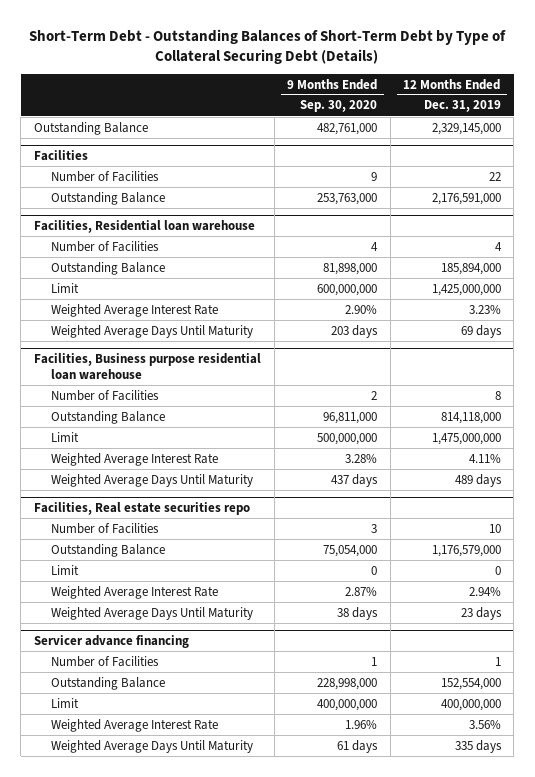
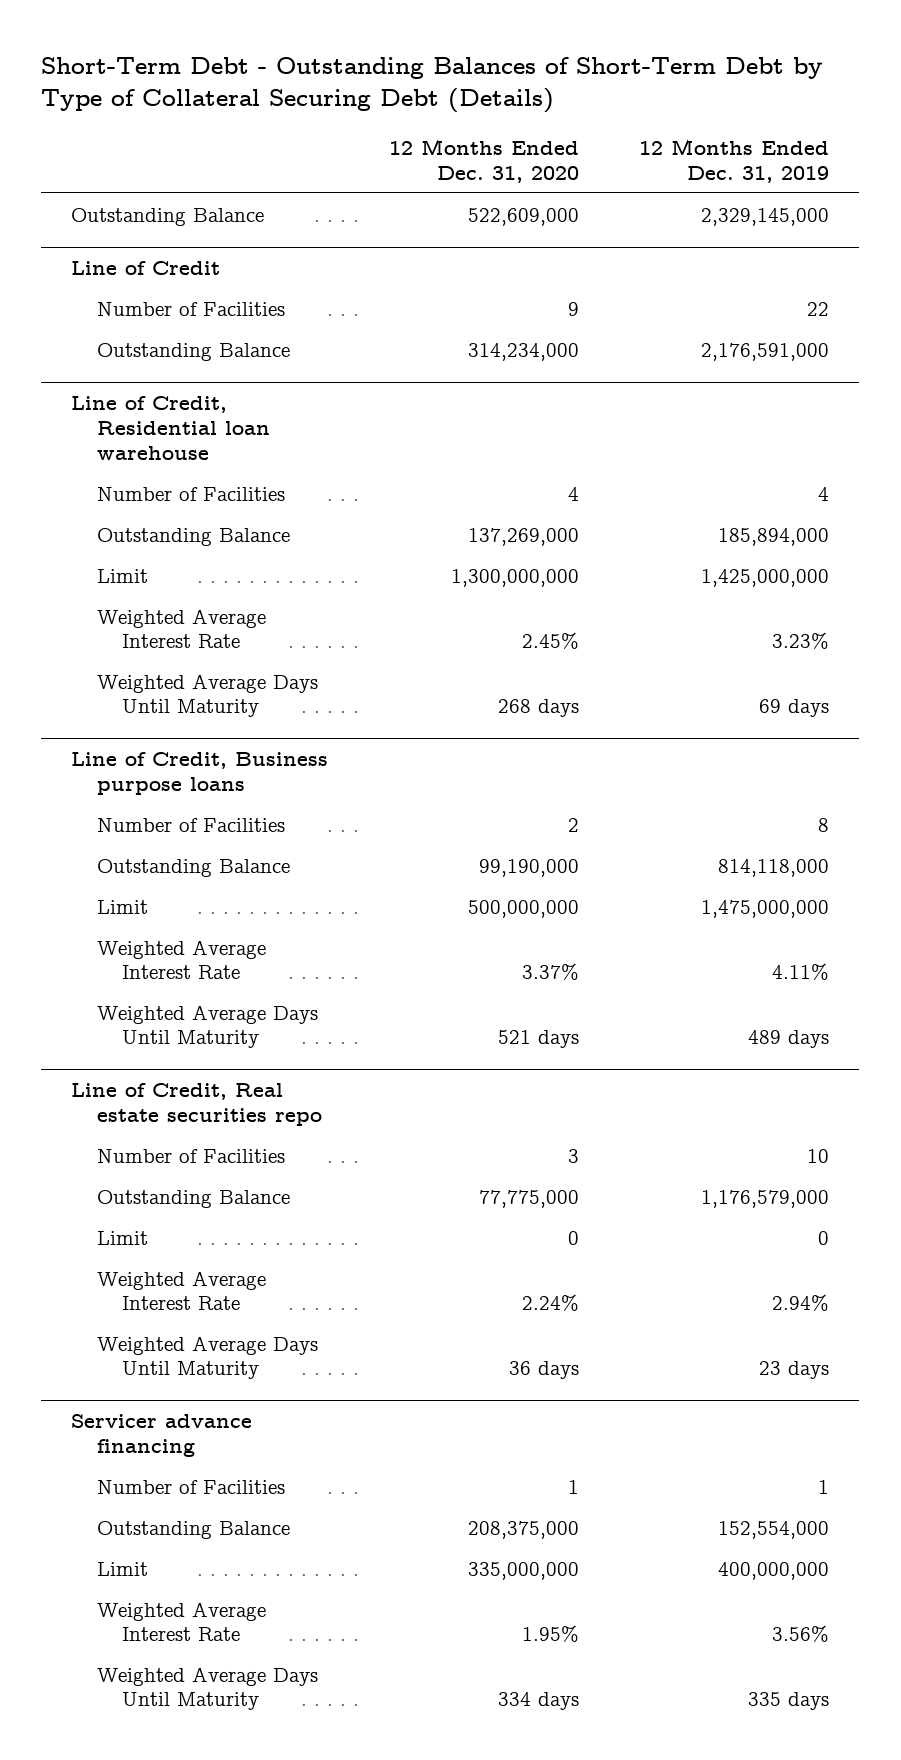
- | 9 Months Ended Sep. 30, 2020 | 12 Months Ended Dec. 31, 2019
+ | 12 Months Ended Dec. 31, 2020 | 12 Months Ended Dec. 31, 2019
- Facilities
+ Line of Credit
- Facilities, Residential loan warehouse
+ Line of Credit, Residential loan warehouse
- Facilities, Business purpose residential loan warehouse
+ Line of Credit, Business purpose loans
- Facilities, Real estate securities repo
+ Line of Credit, Real estate securities repo

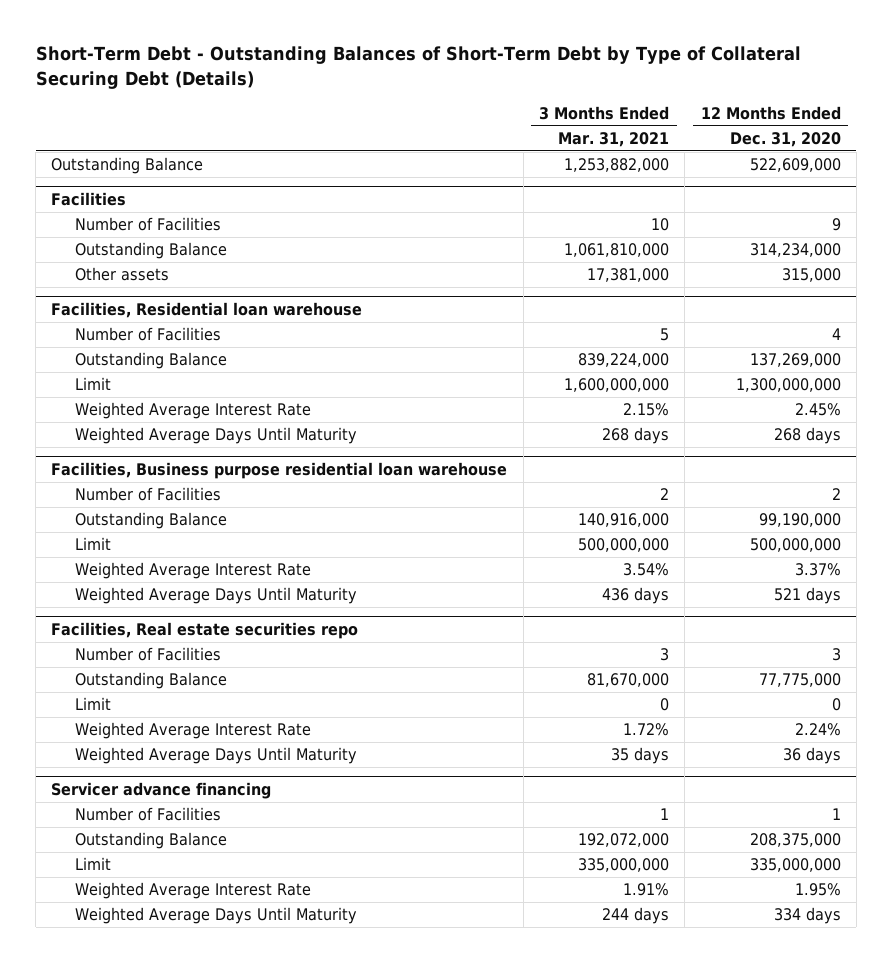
- | 12 Months Ended Dec. 31, 2020 | 12 Months Ended Dec. 31, 2019
+ | 3 Months Ended Mar. 31, 2021 | 12 Months Ended Dec. 31, 2020
- Line of Credit
+ Facilities
- Line of Credit, Residential loan warehouse
+ Other assets | 17,381,000 | 315,000
+ Facilities, Residential loan warehouse
- Line of Credit, Business purpose loans
+ Facilities, Business purpose residential loan warehouse
- Line of Credit, Real estate securities repo
+ Facilities, Real estate securities repo

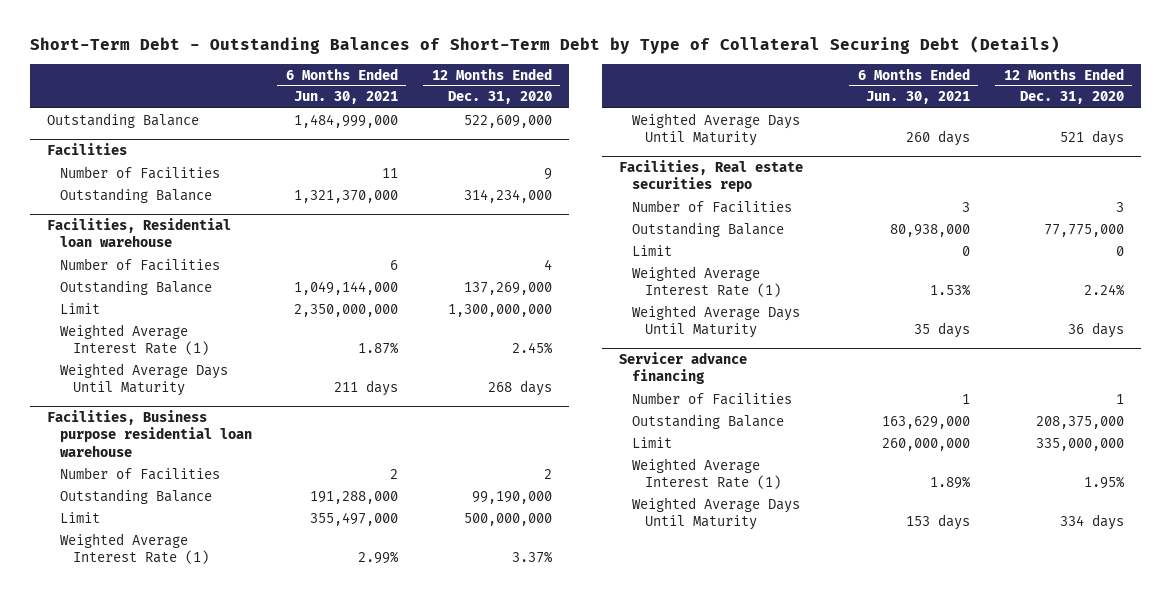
- | 3 Months Ended Mar. 31, 2021 | 12 Months Ended Dec. 31, 2020
+ | 6 Months Ended Jun. 30, 2021 | 12 Months Ended Dec. 31, 2020
@ Facilities
- Other assets | 17,381,000 | 315,000
@ Facilities, Residential loan warehouse
- Weighted Average Interest Rate | 2.15% | 2.45%
+ Weighted Average Interest Rate (1) | 1.87% | 2.45%
@ Facilities, Business purpose residential loan warehouse
- Weighted Average Interest Rate | 3.54% | 3.37%
+ Weighted Average Interest Rate (1) | 2.99% | 3.37%
@ Facilities, Real estate securities repo
- Weighted Average Interest Rate | 1.72% | 2.24%
+ Weighted Average Interest Rate (1) | 1.53% | 2.24%
@ Servicer advance financing
- Weighted Average Interest Rate | 1.91% | 1.95%
+ Weighted Average Interest Rate (1) | 1.89% | 1.95%

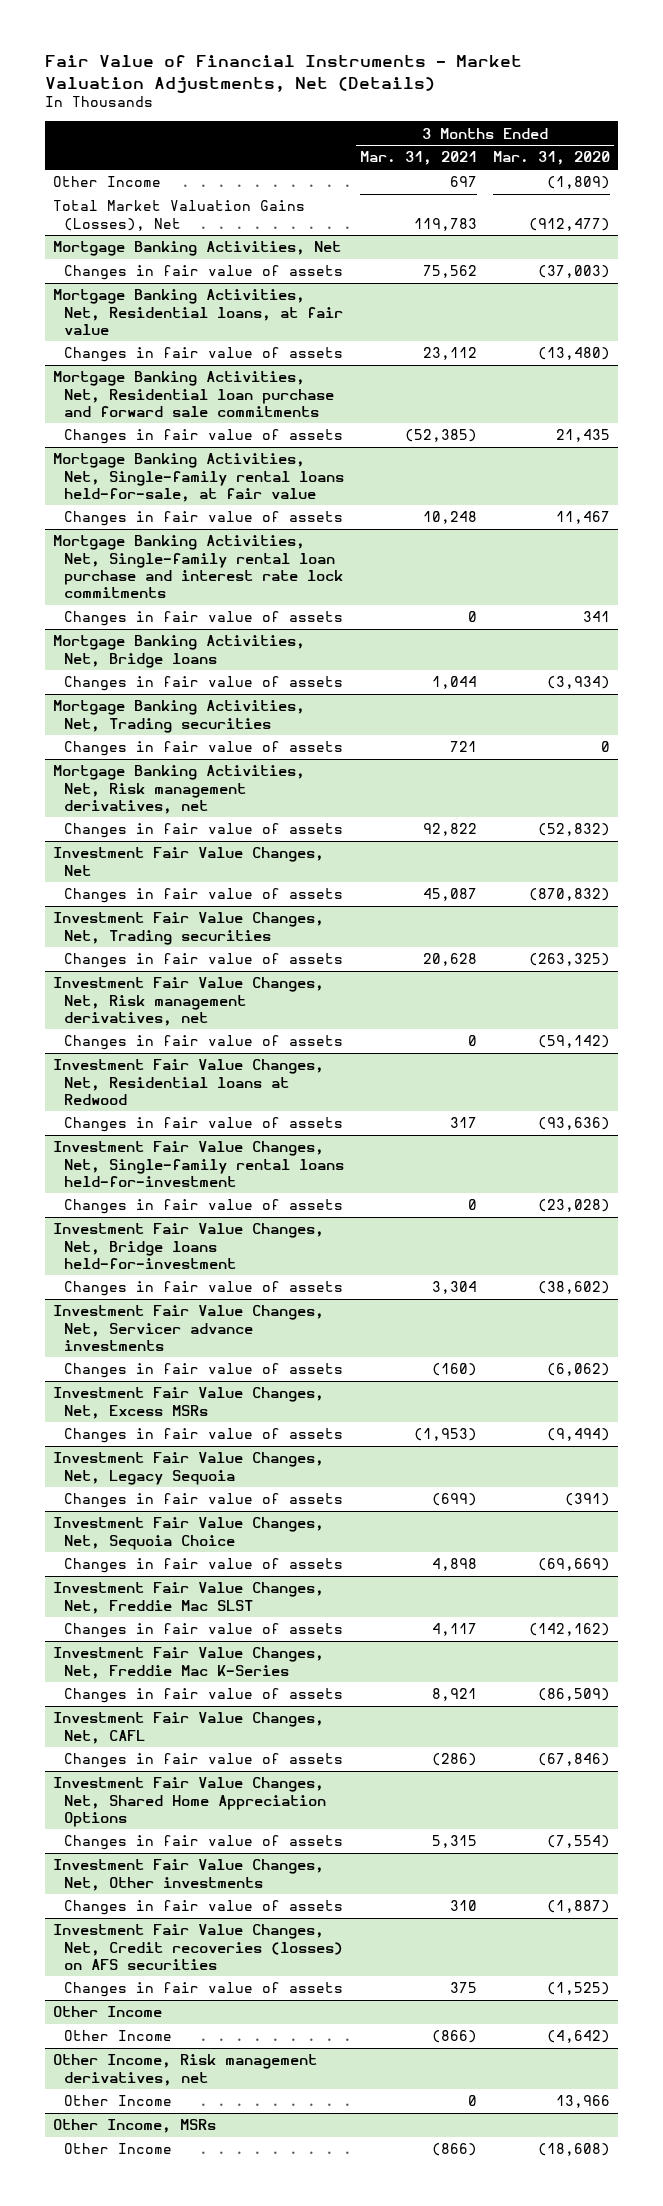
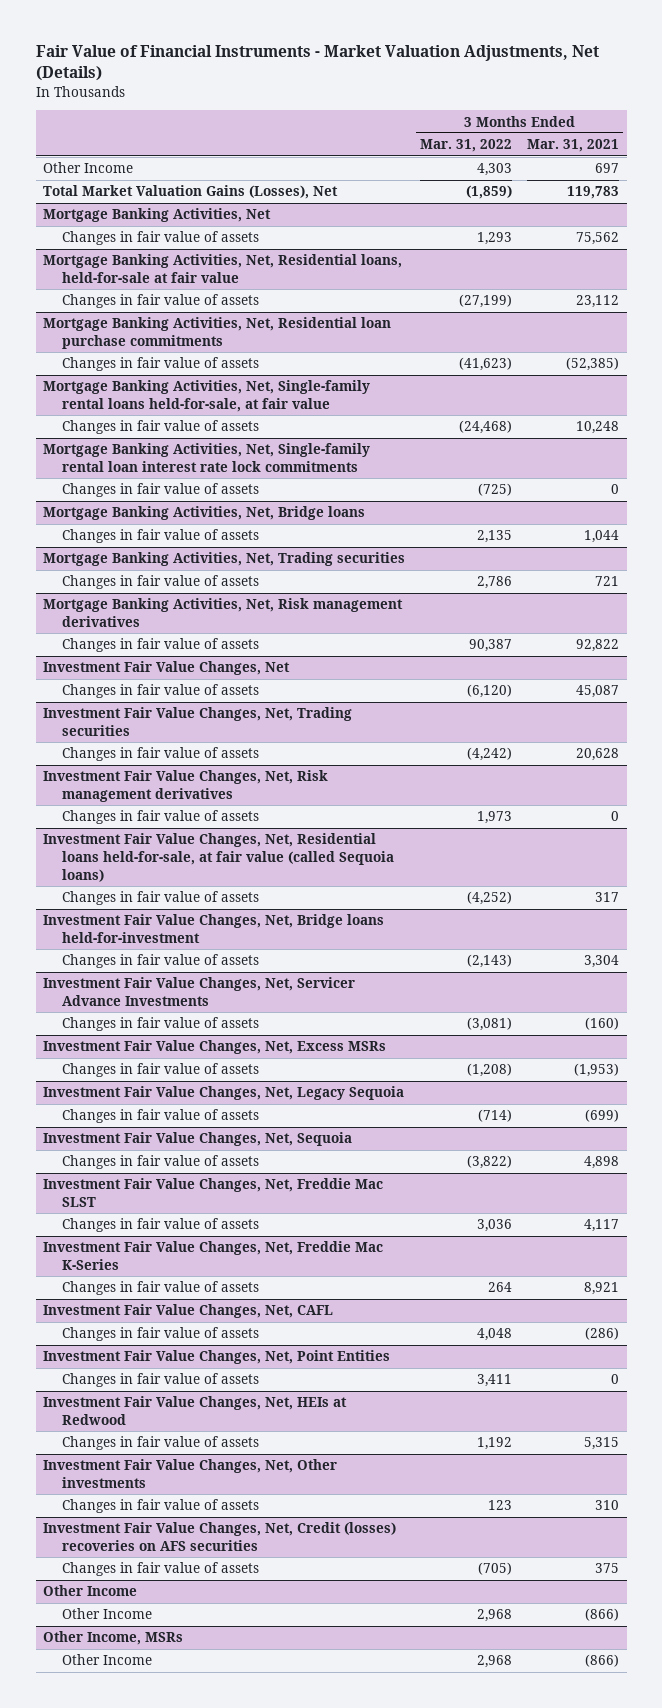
- | 3 Months Ended Mar. 31, 2021 | 3 Months Ended Mar. 31, 2020
+ | 3 Months Ended Mar. 31, 2022 | 3 Months Ended Mar. 31, 2021
- Mortgage Banking Activities, Net, Residential loans, at fair value
+ Mortgage Banking Activities, Net, Residential loans, held-for-sale at fair value
- Mortgage Banking Activities, Net, Residential loan purchase and forward sale commitments
+ Mortgage Banking Activities, Net, Residential loan purchase commitments
- Mortgage Banking Activities, Net, Single-family rental loan purchase and interest rate lock commitments
+ Mortgage Banking Activities, Net, Single-family rental loan interest rate lock commitments
- Mortgage Banking Activities, Net, Risk management derivatives, net
+ Mortgage Banking Activities, Net, Risk management derivatives
- Investment Fair Value Changes, Net, Risk management derivatives, net
+ Investment Fair Value Changes, Net, Risk management derivatives
- Investment Fair Value Changes, Net, Residential loans at Redwood
+ Investment Fair Value Changes, Net, Residential loans held-for-sale, at fair value (called Sequoia loans)
- Investment Fair Value Changes, Net, Single-family rental loans held-for-investment
- Changes in fair value of assets | 0 | (23,028)
- Investment Fair Value Changes, Net, Servicer advance investments
+ Investment Fair Value Changes, Net, Servicer Advance Investments
- Investment Fair Value Changes, Net, Sequoia Choice
+ Investment Fair Value Changes, Net, Sequoia
- Investment Fair Value Changes, Net, Shared Home Appreciation Options
+ Investment Fair Value Changes, Net, Point Entities
+ Changes in fair value of assets | 3,411 | 0
+ Investment Fair Value Changes, Net, HEIs at Redwood
- Investment Fair Value Changes, Net, Credit recoveries (losses) on AFS securities
+ Investment Fair Value Changes, Net, Credit (losses) recoveries on AFS securities
- Other Income, Risk management derivatives, net
- Other Income | 0 | 13,966

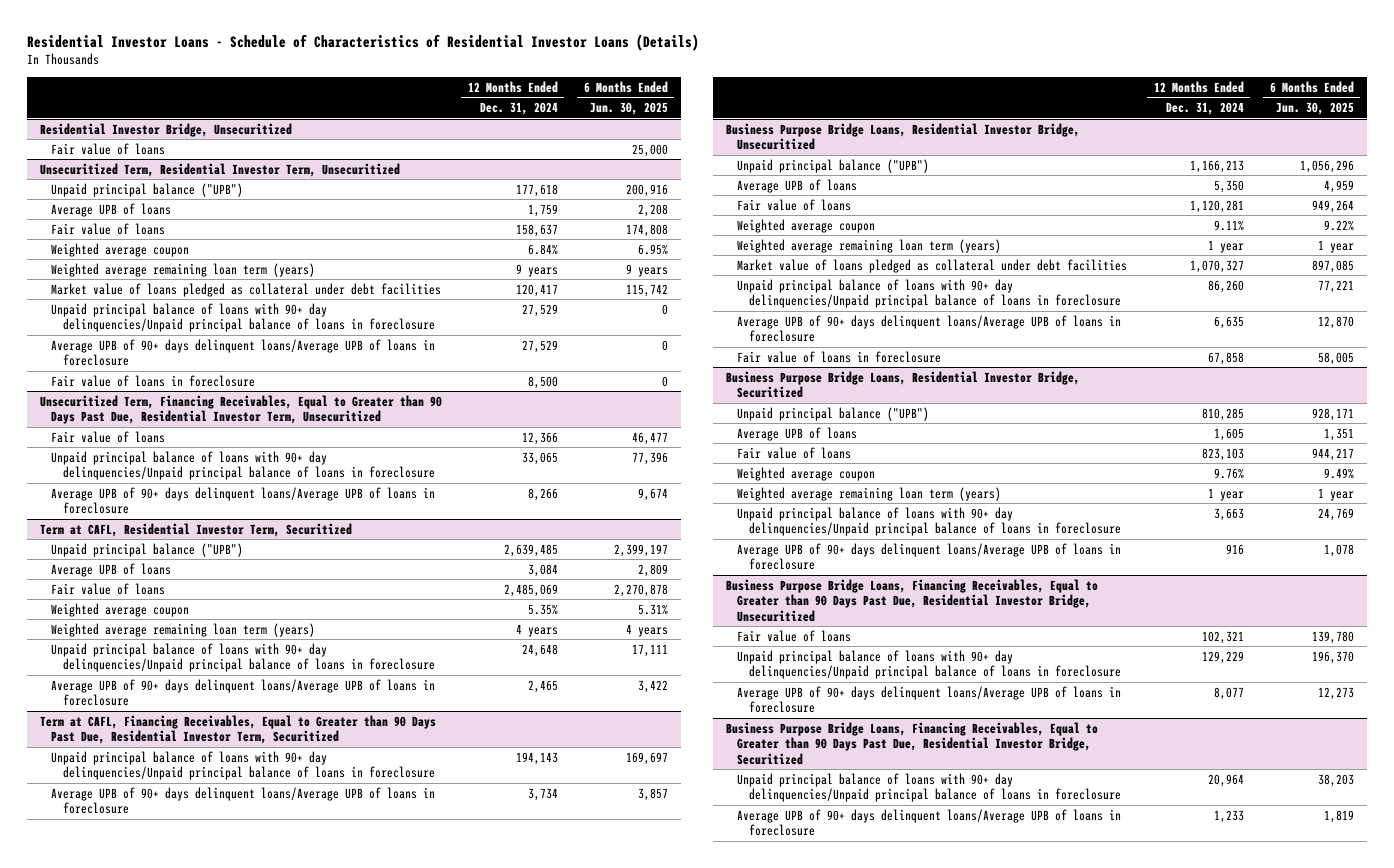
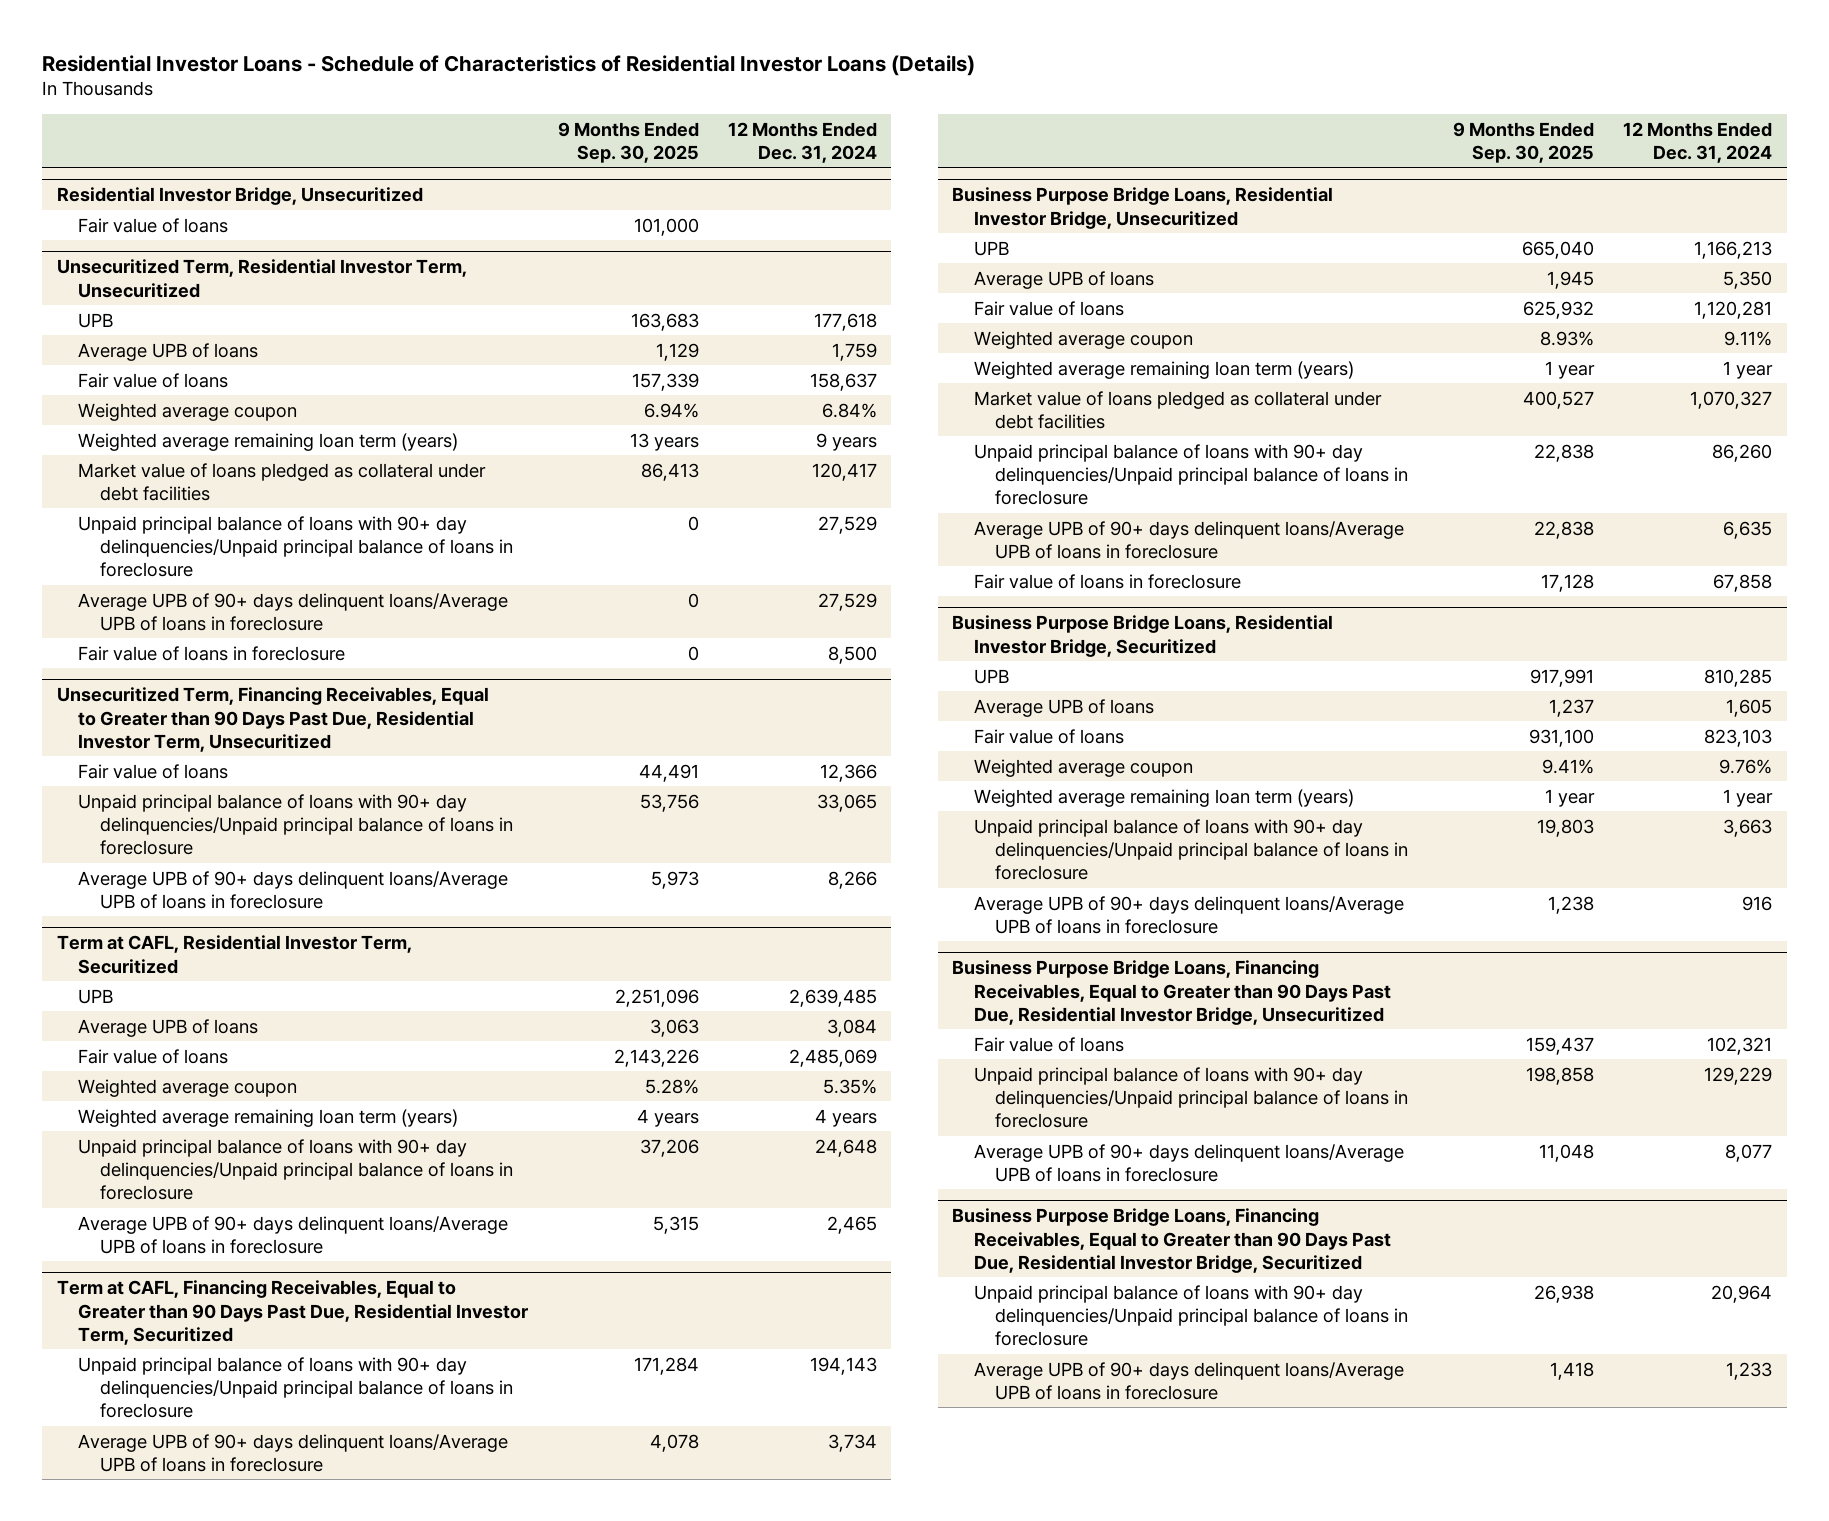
- | 12 Months Ended Dec. 31, 2024 | 6 Months Ended Jun. 30, 2025
+ | 9 Months Ended Sep. 30, 2025 | 12 Months Ended Dec. 31, 2024
@ Unsecuritized Term, Residential Investor Term, Unsecuritized
- Unpaid principal balance ("UPB") | 177,618 | 200,916
+ UPB | 163,683 | 177,618
@ Term at CAFL, Residential Investor Term, Securitized
- Unpaid principal balance ("UPB") | 2,639,485 | 2,399,197
+ UPB | 2,251,096 | 2,639,485
@ Business Purpose Bridge Loans, Residential Investor Bridge, Unsecuritized
- Unpaid principal balance ("UPB") | 1,166,213 | 1,056,296
+ UPB | 665,040 | 1,166,213
@ Business Purpose Bridge Loans, Residential Investor Bridge, Securitized
- Unpaid principal balance ("UPB") | 810,285 | 928,171
+ UPB | 917,991 | 810,285

